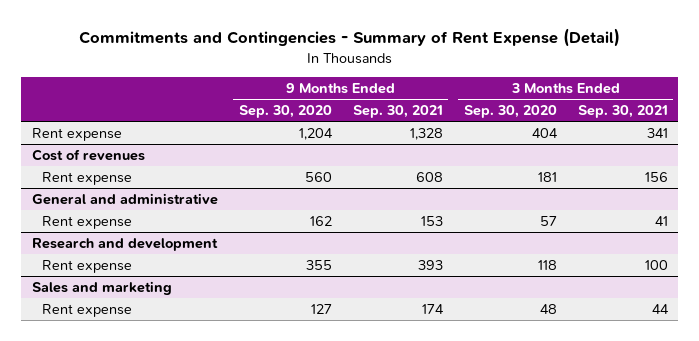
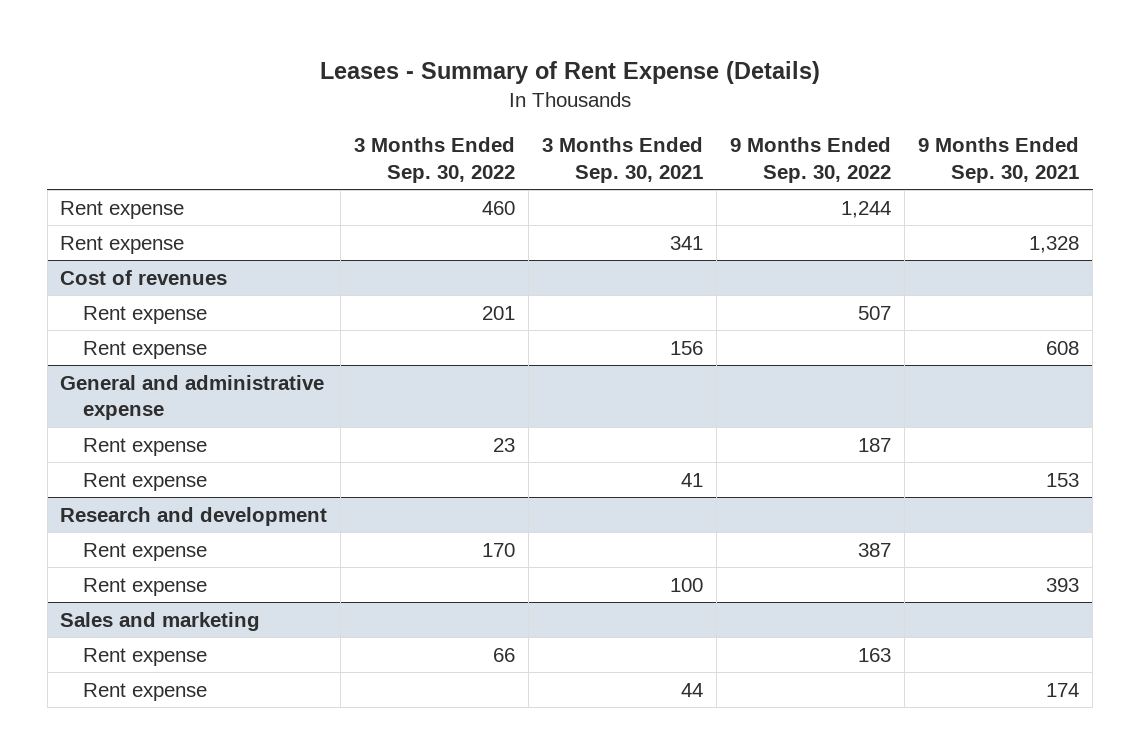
- Commitments and Contingencies - Summary of Rent Expense (Detail)
+ Leases - Summary of Rent Expense (Details)
- | 9 Months Ended Sep. 30, 2020 | 9 Months Ended Sep. 30, 2021 | 3 Months Ended Sep. 30, 2020 | 3 Months Ended Sep. 30, 2021
+ | 3 Months Ended Sep. 30, 2022 | 3 Months Ended Sep. 30, 2021 | 9 Months Ended Sep. 30, 2022 | 9 Months Ended Sep. 30, 2021
+ Rent expense | 460 | | 1,244 |
@ Cost of revenues
+ Rent expense | 201 | | 507 |
- General and administrative
+ General and administrative expense
+ Rent expense | 23 | | 187 |
@ Research and development
+ Rent expense | 170 | | 387 |
@ Sales and marketing
+ Rent expense | 66 | | 163 |

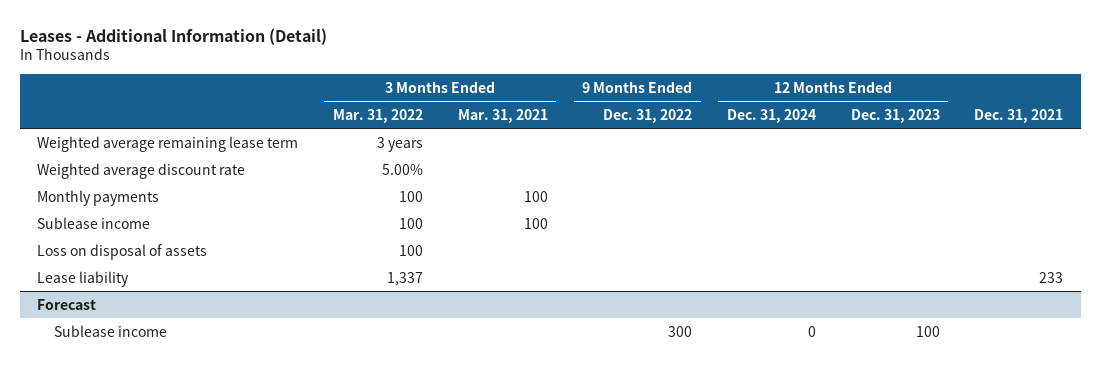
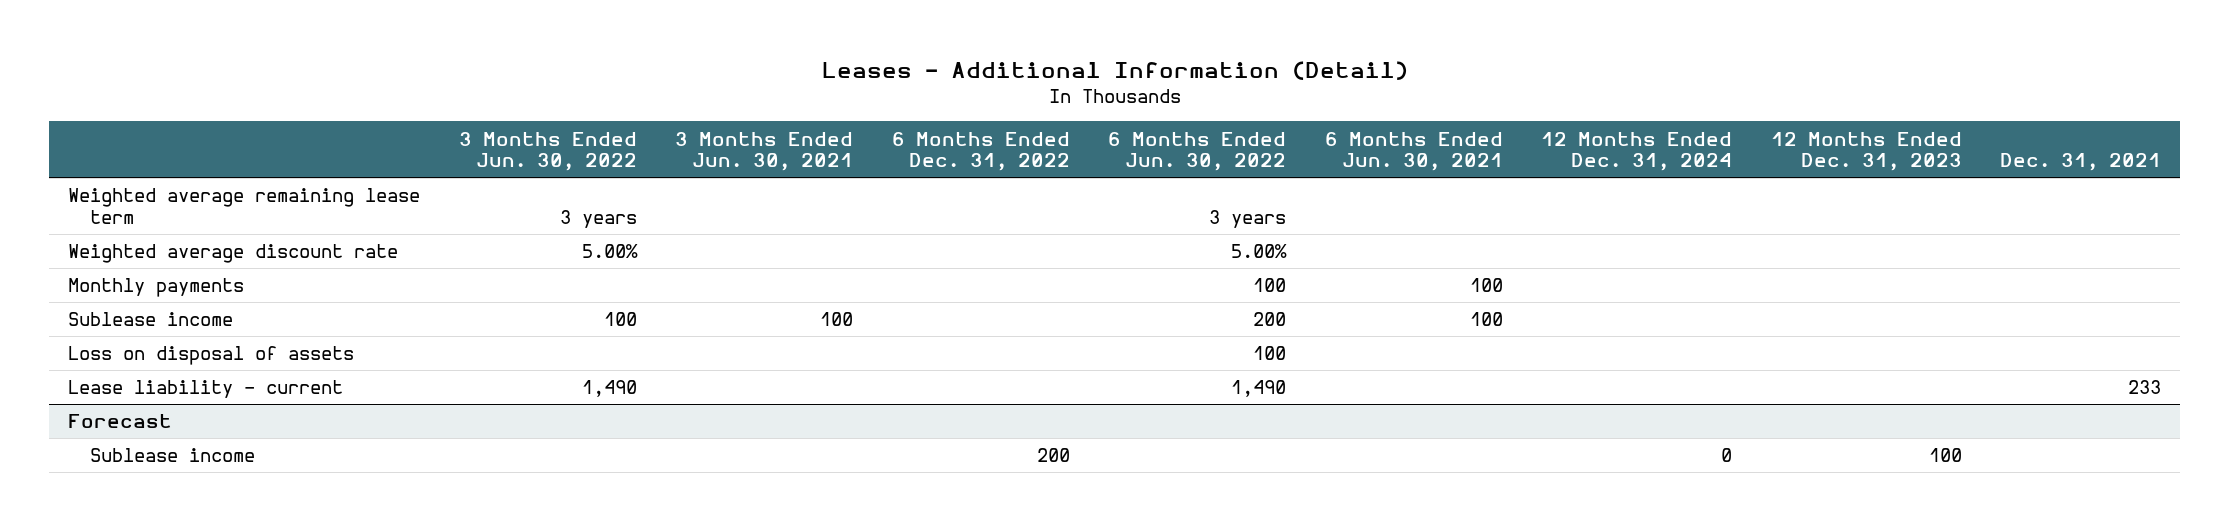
- | 3 Months Ended Mar. 31, 2022 | 3 Months Ended Mar. 31, 2021 | 9 Months Ended Dec. 31, 2022 | 12 Months Ended Dec. 31, 2024 | 12 Months Ended Dec. 31, 2023 | Dec. 31, 2021
+ | 3 Months Ended Jun. 30, 2022 | 3 Months Ended Jun. 30, 2021 | 6 Months Ended Dec. 31, 2022 | 6 Months Ended Jun. 30, 2022 | 6 Months Ended Jun. 30, 2021 | 12 Months Ended Dec. 31, 2024 | 12 Months Ended Dec. 31, 2023 | Dec. 31, 2021
- Lease liability | 1,337 | | | | | 233
+ Lease liability - current | 1,490 | | | 1,490 | | | | 233

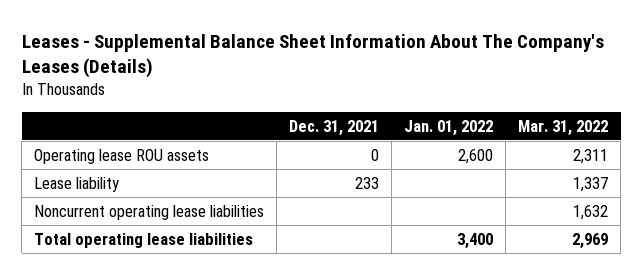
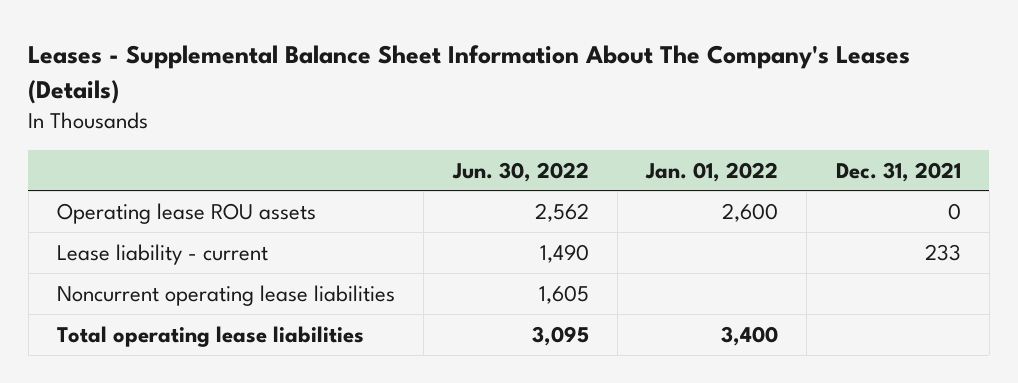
- | Dec. 31, 2021 | Jan. 01, 2022 | Mar. 31, 2022
+ | Jun. 30, 2022 | Jan. 01, 2022 | Dec. 31, 2021
- Lease liability | 233 | | 1,337
+ Lease liability - current | 1,490 | | 233

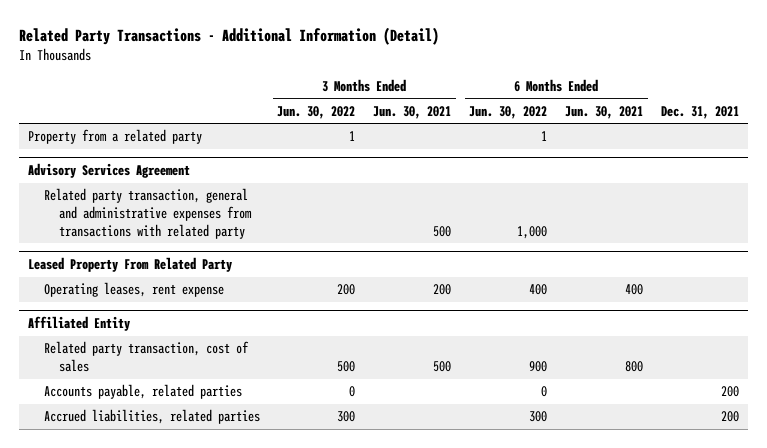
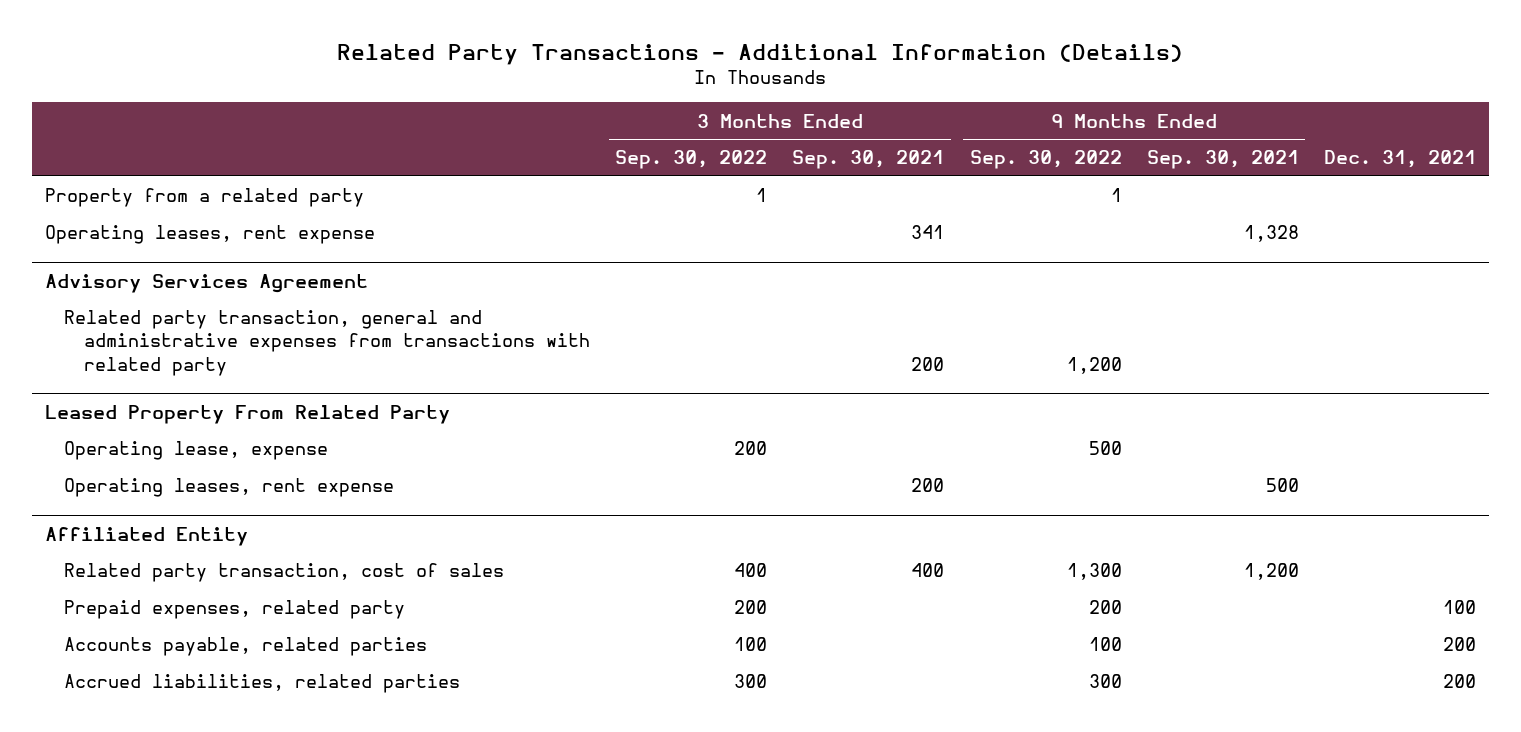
- Related Party Transactions - Additional Information (Detail)
+ Related Party Transactions - Additional Information (Details)
- | 3 Months Ended Jun. 30, 2022 | 3 Months Ended Jun. 30, 2021 | 6 Months Ended Jun. 30, 2022 | 6 Months Ended Jun. 30, 2021 | Dec. 31, 2021
+ | 3 Months Ended Sep. 30, 2022 | 3 Months Ended Sep. 30, 2021 | 9 Months Ended Sep. 30, 2022 | 9 Months Ended Sep. 30, 2021 | Dec. 31, 2021
+ Operating leases, rent expense | | 341 | | 1,328 |
@ Leased Property From Related Party
+ Operating lease, expense | 200 | | 500 | |
@ Affiliated Entity
+ Prepaid expenses, related party | 200 | | 200 | | 100

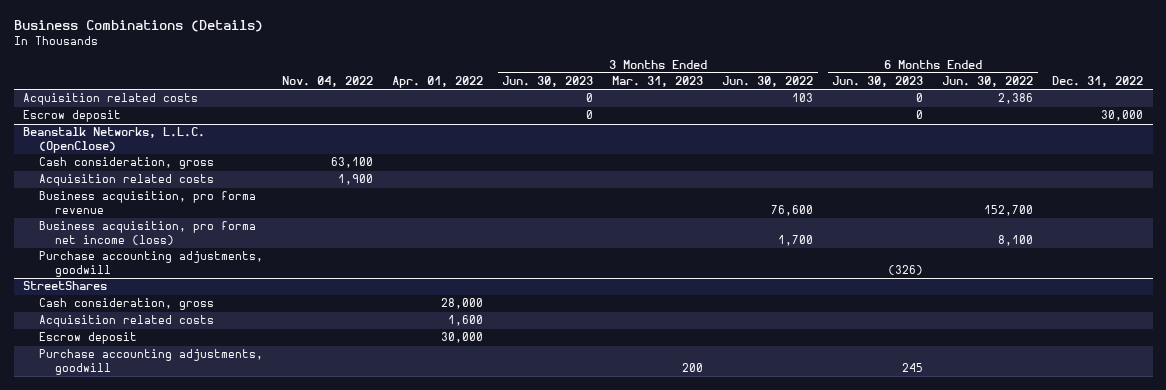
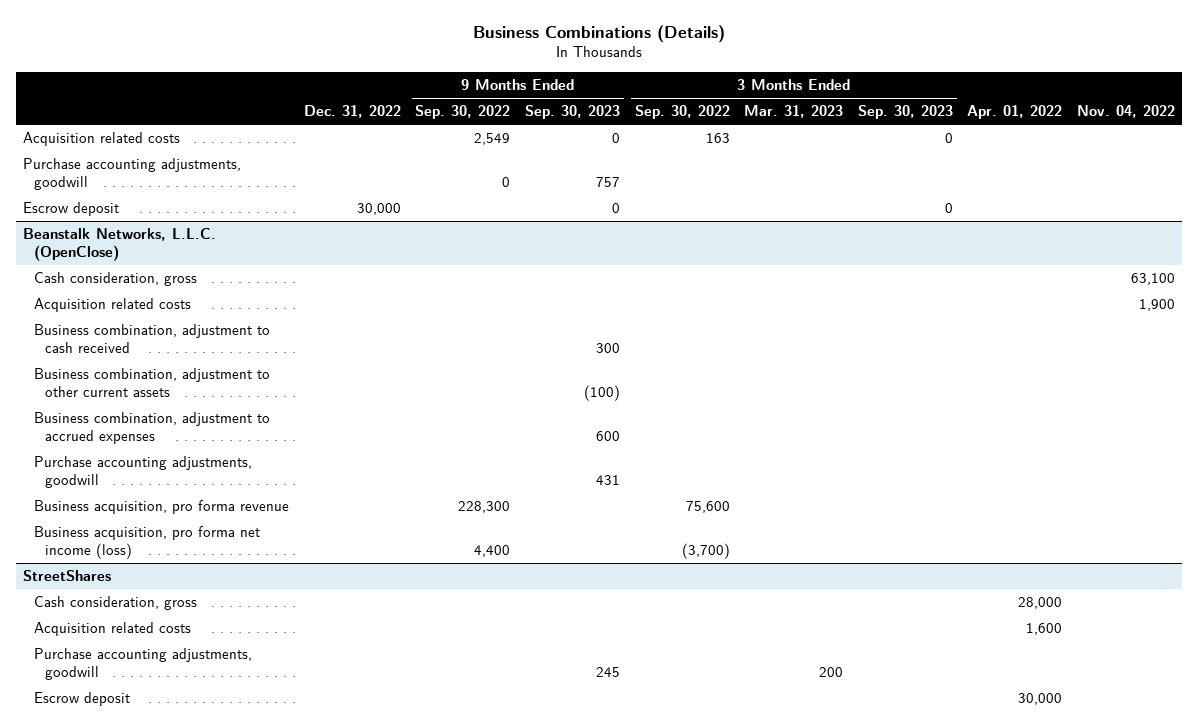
- | Nov. 04, 2022 | Apr. 01, 2022 | 3 Months Ended Jun. 30, 2023 | 3 Months Ended Mar. 31, 2023 | 3 Months Ended Jun. 30, 2022 | 6 Months Ended Jun. 30, 2023 | 6 Months Ended Jun. 30, 2022 | Dec. 31, 2022
+ | Dec. 31, 2022 | 9 Months Ended Sep. 30, 2022 | 9 Months Ended Sep. 30, 2023 | 3 Months Ended Sep. 30, 2022 | 3 Months Ended Mar. 31, 2023 | 3 Months Ended Sep. 30, 2023 | Apr. 01, 2022 | Nov. 04, 2022
+ Purchase accounting adjustments, goodwill | | 0 | 757 | | | | |
@ Beanstalk Networks, L.L.C. (OpenClose)
+ Business combination, adjustment to cash received | | | 300 | | | | |
+ Business combination, adjustment to other current assets | | | (100) | | | | |
+ Business combination, adjustment to accrued expenses | | | 600 | | | | |
moved up: Purchase accounting adjustments, goodwill | | | 431 | | | | |
@ StreetShares
moved down: Escrow deposit | | | | | | | 30,000 |

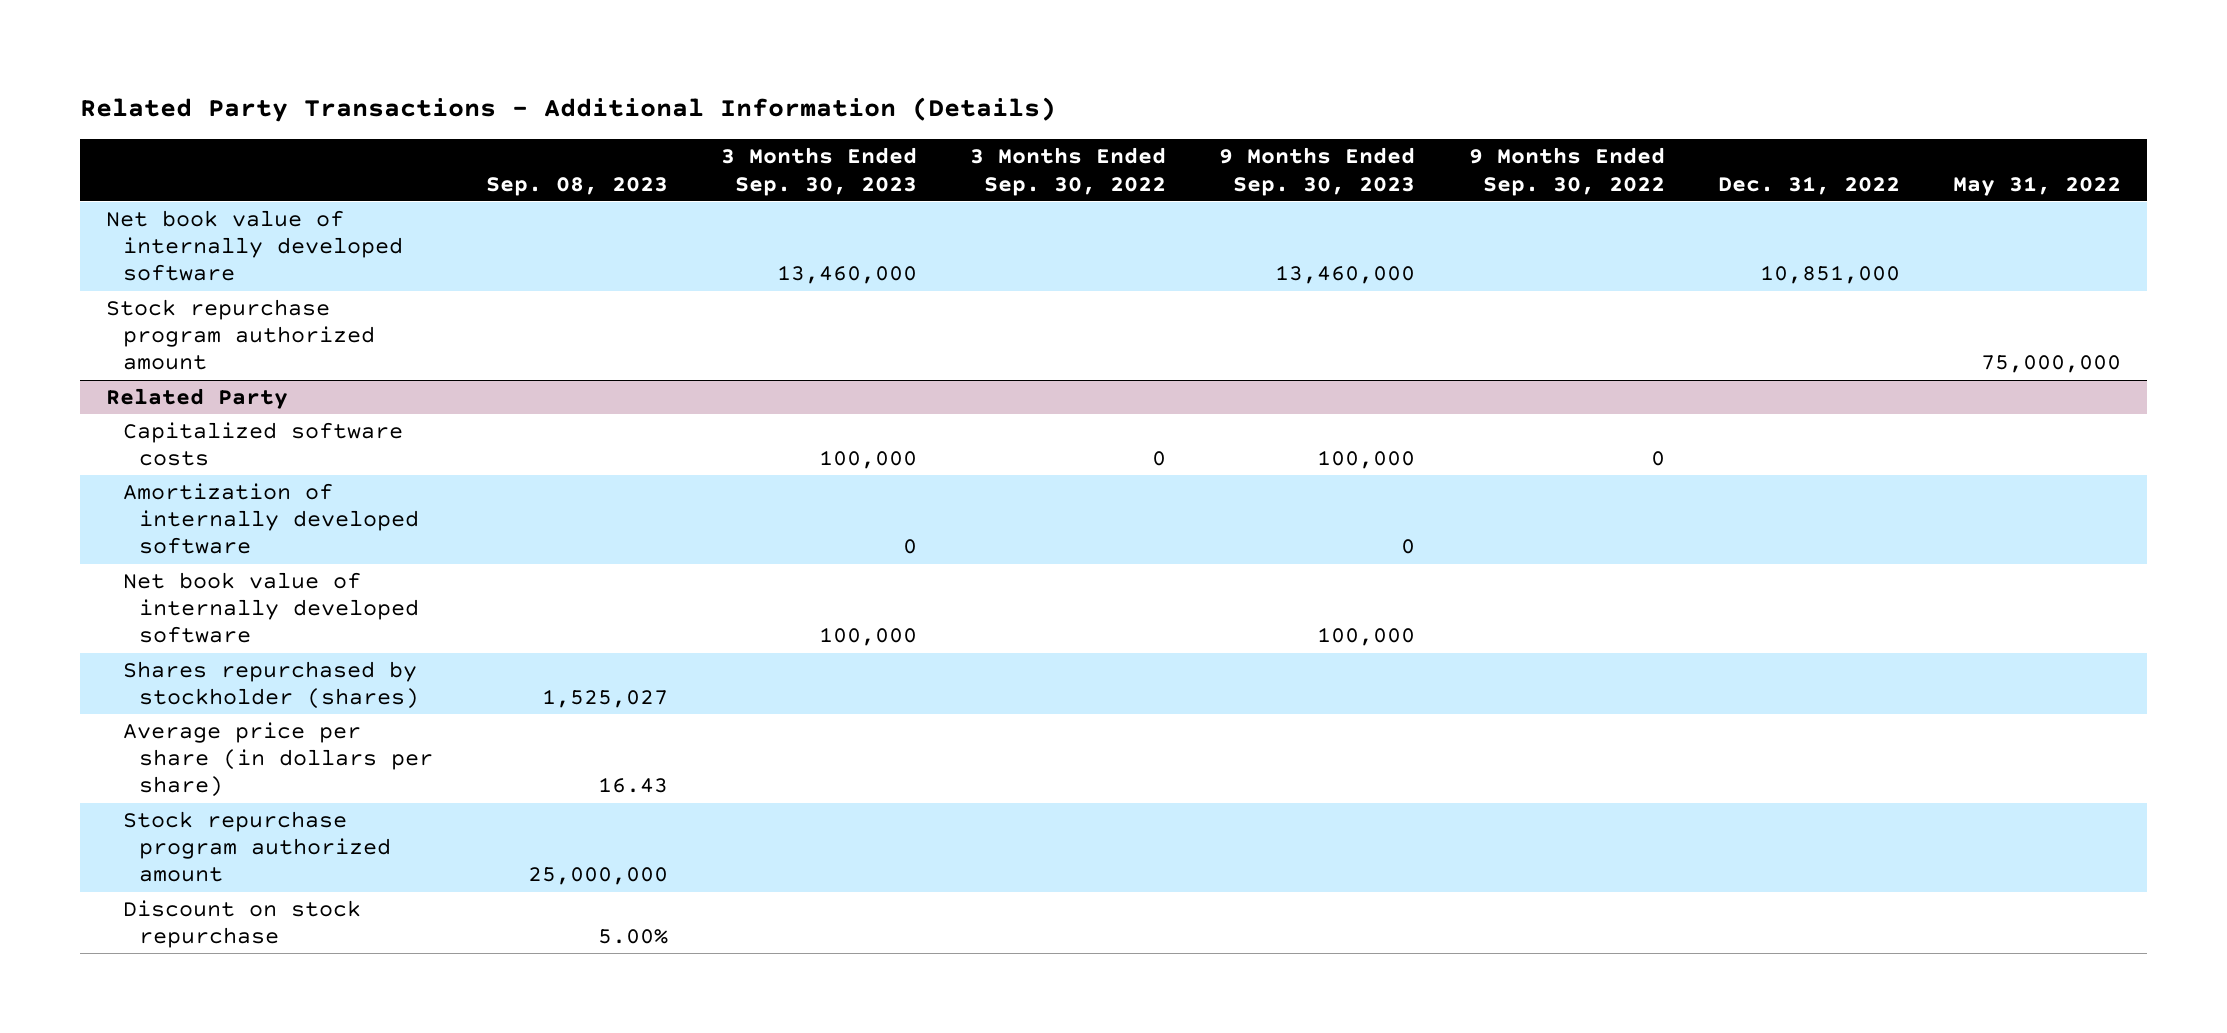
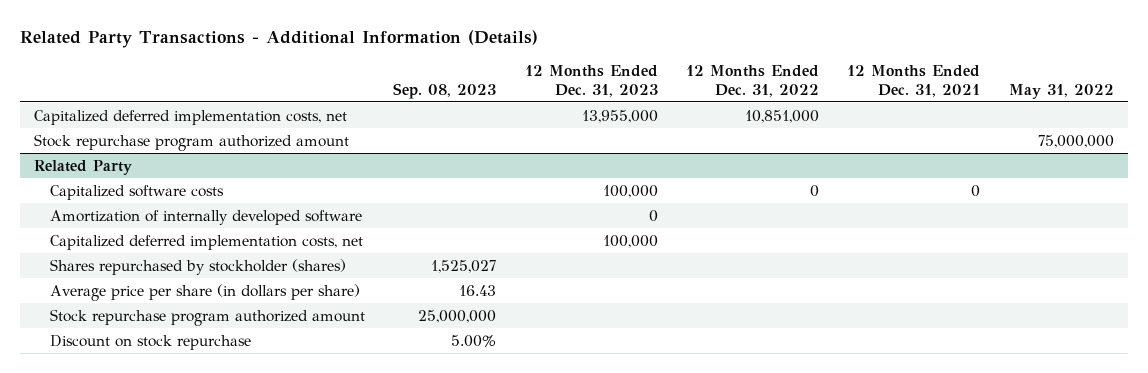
- | Sep. 08, 2023 | 3 Months Ended Sep. 30, 2023 | 3 Months Ended Sep. 30, 2022 | 9 Months Ended Sep. 30, 2023 | 9 Months Ended Sep. 30, 2022 | Dec. 31, 2022 | May 31, 2022
+ | Sep. 08, 2023 | 12 Months Ended Dec. 31, 2023 | 12 Months Ended Dec. 31, 2022 | 12 Months Ended Dec. 31, 2021 | May 31, 2022
- Net book value of internally developed software | | 13,460,000 | | 13,460,000 | | 10,851,000 |
+ Capitalized deferred implementation costs, net | | 13,955,000 | 10,851,000 | |
@ Related Party
- Net book value of internally developed software | | 100,000 | | 100,000 | | |
+ Capitalized deferred implementation costs, net | | 100,000 | | |

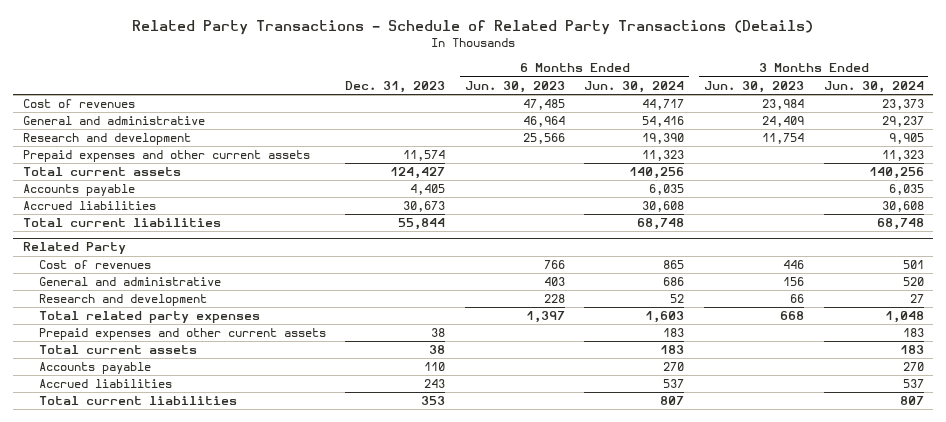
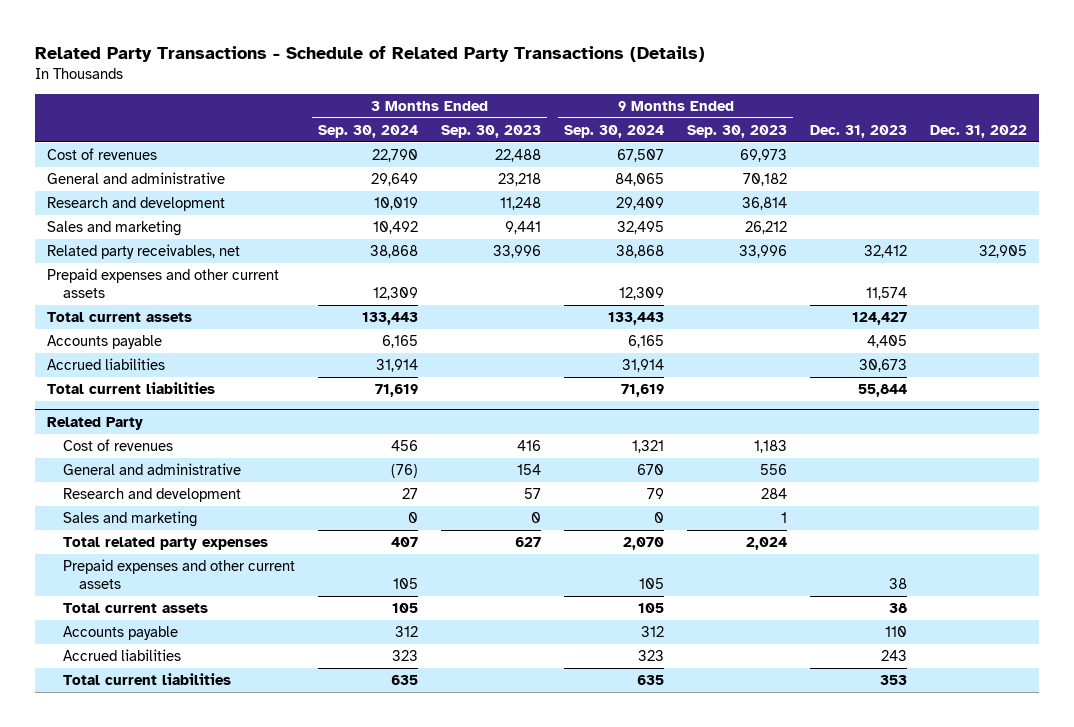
- | Dec. 31, 2023 | 6 Months Ended Jun. 30, 2023 | 6 Months Ended Jun. 30, 2024 | 3 Months Ended Jun. 30, 2023 | 3 Months Ended Jun. 30, 2024
+ | 3 Months Ended Sep. 30, 2024 | 3 Months Ended Sep. 30, 2023 | 9 Months Ended Sep. 30, 2024 | 9 Months Ended Sep. 30, 2023 | Dec. 31, 2023 | Dec. 31, 2022
+ Sales and marketing | 10,492 | 9,441 | 32,495 | 26,212 | |
+ Related party receivables, net | 38,868 | 33,996 | 38,868 | 33,996 | 32,412 | 32,905
@ Related Party
+ Sales and marketing | 0 | 0 | 0 | 1 | |

